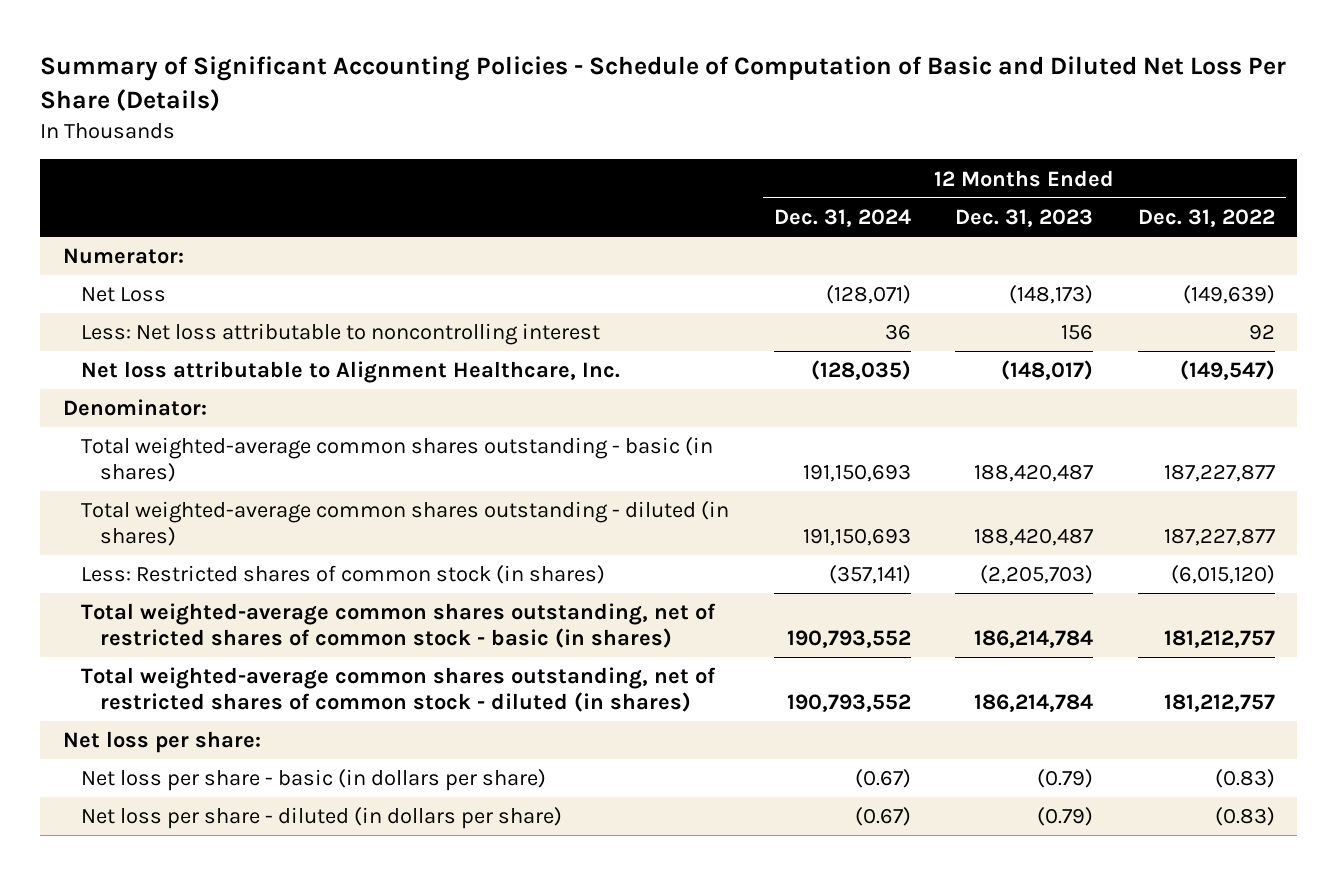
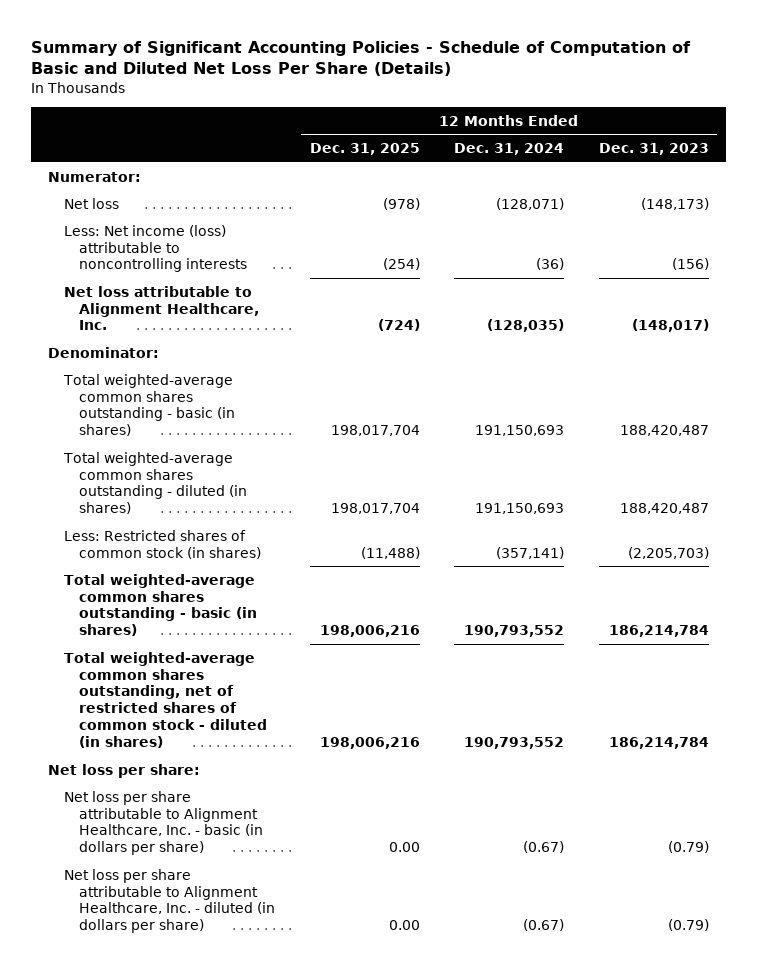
- | 12 Months Ended Dec. 31, 2024 | 12 Months Ended Dec. 31, 2023 | 12 Months Ended Dec. 31, 2022
+ | 12 Months Ended Dec. 31, 2025 | 12 Months Ended Dec. 31, 2024 | 12 Months Ended Dec. 31, 2023
- Net Loss | (128,071) | (148,173) | (149,639)
- Less: Net loss attributable to noncontrolling interest | 36 | 156 | 92
+ Net loss | (978) | (128,071) | (148,173)
+ Less: Net income (loss) attributable to noncontrolling interests | (254) | (36) | (156)
- Total weighted-average common shares outstanding, net of restricted shares of common stock - basic (in shares) | 190,793,552 | 186,214,784 | 181,212,757
+ Total weighted-average common shares outstanding - basic (in shares) | 198,006,216 | 190,793,552 | 186,214,784
- Net loss per share - basic (in dollars per share) | (0.67) | (0.79) | (0.83)
- Net loss per share - diluted (in dollars per share) | (0.67) | (0.79) | (0.83)
+ Net loss per share attributable to Alignment Healthcare, Inc. - basic (in dollars per share) | 0.00 | (0.67) | (0.79)
+ Net loss per share attributable to Alignment Healthcare, Inc. - diluted (in dollars per share) | 0.00 | (0.67) | (0.79)

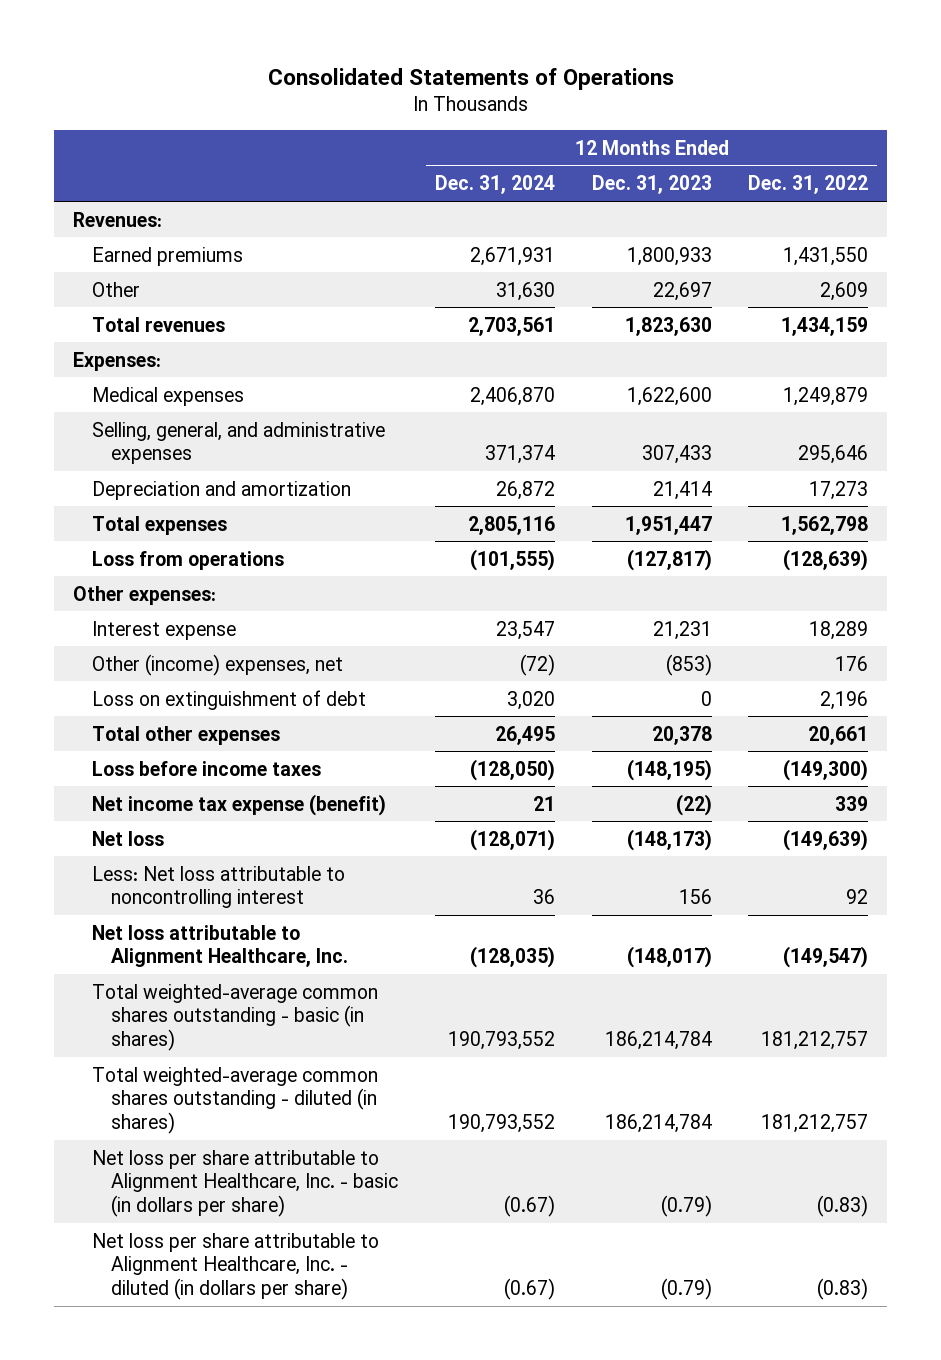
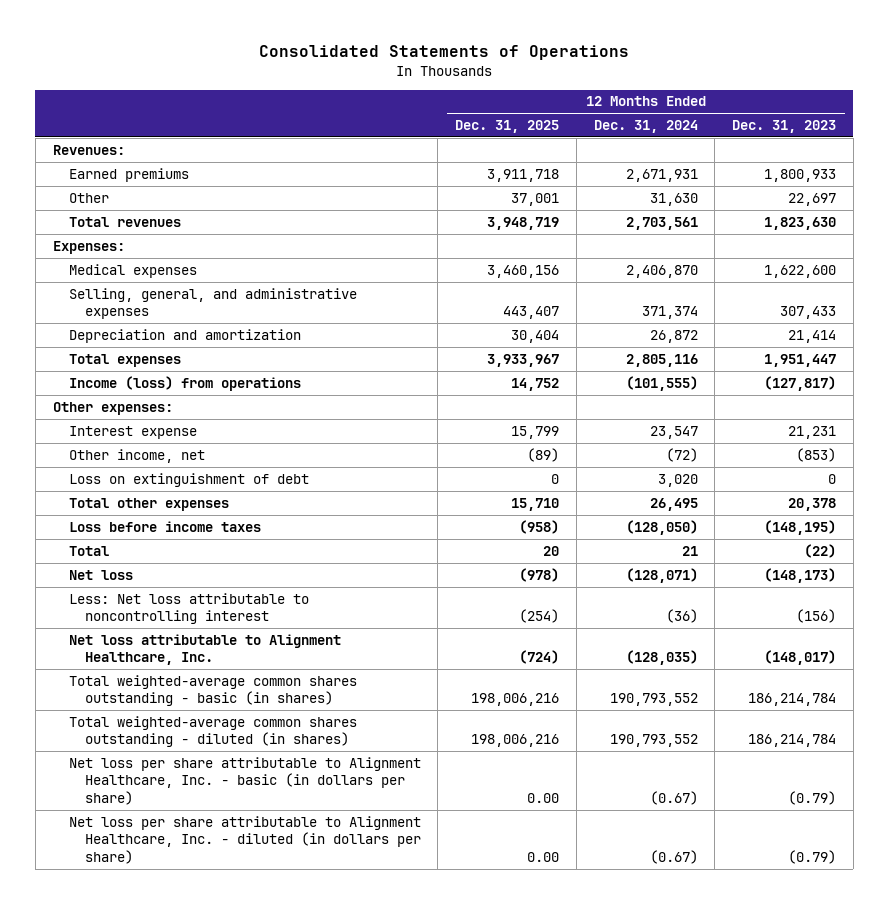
- | 12 Months Ended Dec. 31, 2024 | 12 Months Ended Dec. 31, 2023 | 12 Months Ended Dec. 31, 2022
+ | 12 Months Ended Dec. 31, 2025 | 12 Months Ended Dec. 31, 2024 | 12 Months Ended Dec. 31, 2023
- Loss from operations | (101,555) | (127,817) | (128,639)
+ Income (loss) from operations | 14,752 | (101,555) | (127,817)
- Other (income) expenses, net | (72) | (853) | 176
+ Other income, net | (89) | (72) | (853)
- Net income tax expense (benefit) | 21 | (22) | 339
+ Total | 20 | 21 | (22)
- Less: Net loss attributable to noncontrolling interest | 36 | 156 | 92
+ Less: Net loss attributable to noncontrolling interest | (254) | (36) | (156)

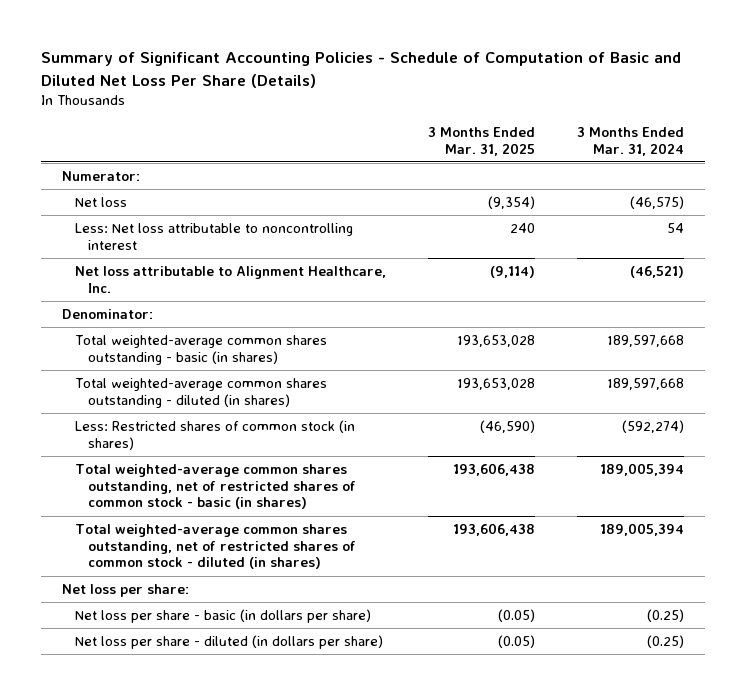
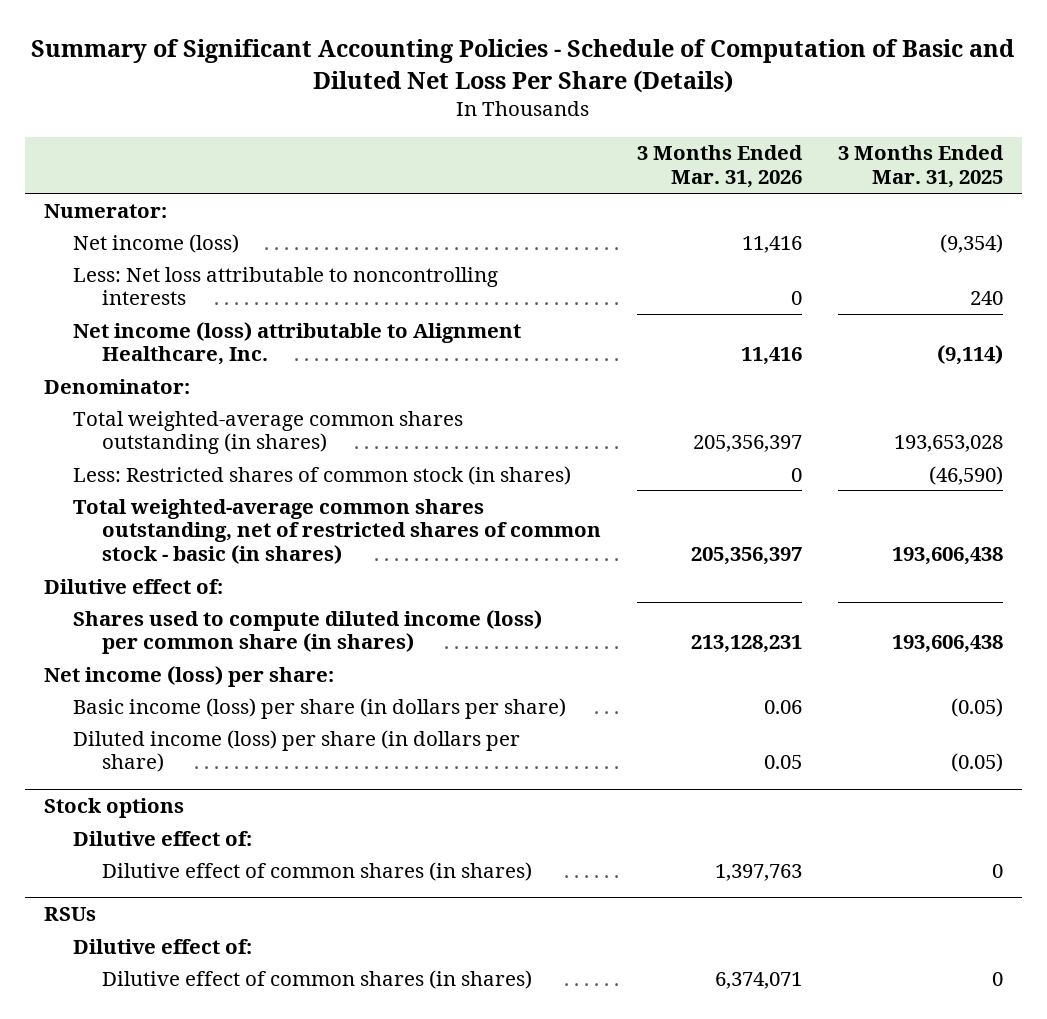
- | 3 Months Ended Mar. 31, 2025 | 3 Months Ended Mar. 31, 2024
+ | 3 Months Ended Mar. 31, 2026 | 3 Months Ended Mar. 31, 2025
- Net loss | (9,354) | (46,575)
- Less: Net loss attributable to noncontrolling interest | 240 | 54
- Net loss attributable to Alignment Healthcare, Inc. | (9,114) | (46,521)
+ Net income (loss) | 11,416 | (9,354)
+ Less: Net loss attributable to noncontrolling interests | 0 | 240
+ Net income (loss) attributable to Alignment Healthcare, Inc. | 11,416 | (9,114)
- Total weighted-average common shares outstanding - basic (in shares) | 193,653,028 | 189,597,668
- Total weighted-average common shares outstanding - diluted (in shares) | 193,653,028 | 189,597,668
+ Total weighted-average common shares outstanding (in shares) | 205,356,397 | 193,653,028
- Total weighted-average common shares outstanding, net of restricted shares of common stock - diluted (in shares) | 193,606,438 | 189,005,394
- Net loss per share:
- Net loss per share - basic (in dollars per share) | (0.05) | (0.25)
- Net loss per share - diluted (in dollars per share) | (0.05) | (0.25)
+ Dilutive effect of:
+ Shares used to compute diluted income (loss) per common share (in shares) | 213,128,231 | 193,606,438
+ Net income (loss) per share:
+ Basic income (loss) per share (in dollars per share) | 0.06 | (0.05)
+ Diluted income (loss) per share (in dollars per share) | 0.05 | (0.05)
+ Stock options
+ Dilutive effect of:
+ Dilutive effect of common shares (in shares) | 1,397,763 | 0
+ RSUs
+ Dilutive effect of:
+ Dilutive effect of common shares (in shares) | 6,374,071 | 0

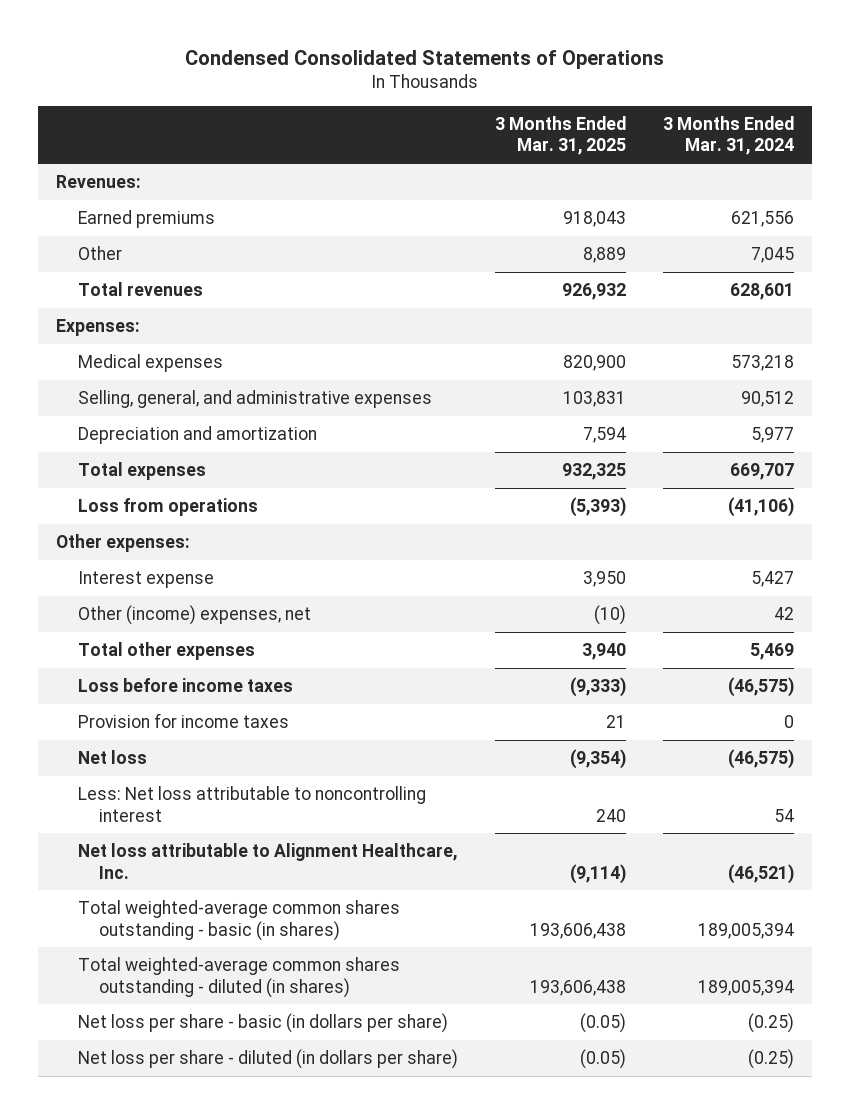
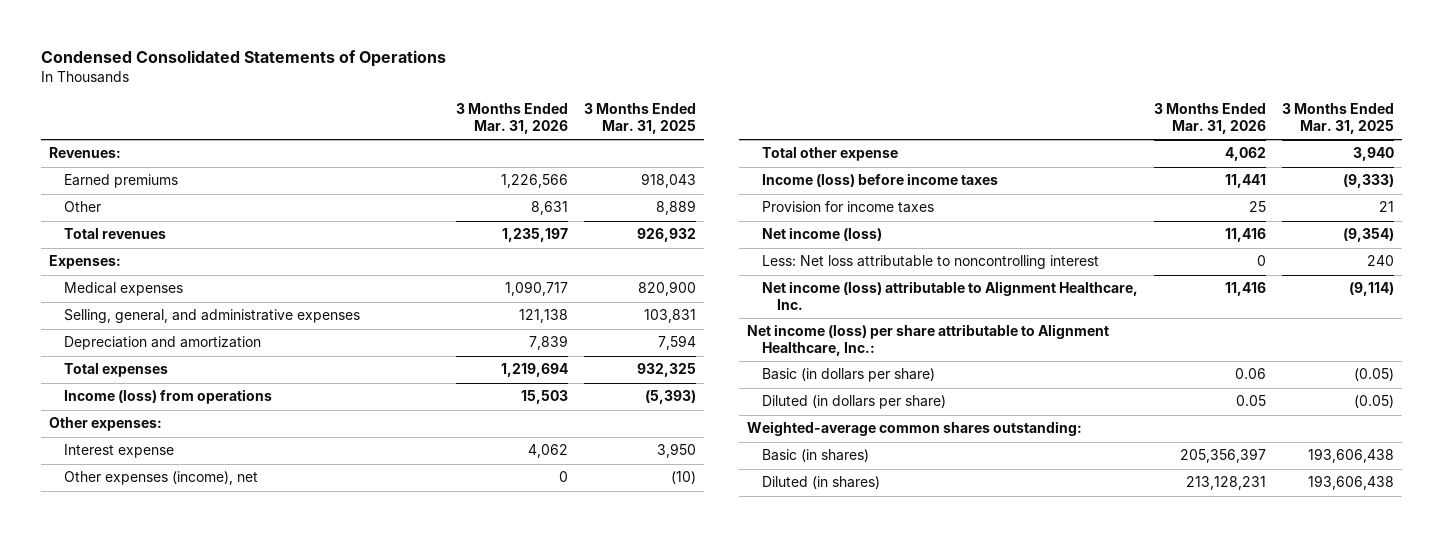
- | 3 Months Ended Mar. 31, 2025 | 3 Months Ended Mar. 31, 2024
+ | 3 Months Ended Mar. 31, 2026 | 3 Months Ended Mar. 31, 2025
- Loss from operations | (5,393) | (41,106)
+ Income (loss) from operations | 15,503 | (5,393)
- Other (income) expenses, net | (10) | 42
- Total other expenses | 3,940 | 5,469
- Loss before income taxes | (9,333) | (46,575)
+ Other expenses (income), net | 0 | (10)
+ Total other expense | 4,062 | 3,940
+ Income (loss) before income taxes | 11,441 | (9,333)
- Net loss | (9,354) | (46,575)
+ Net income (loss) | 11,416 | (9,354)
- Net loss attributable to Alignment Healthcare, Inc. | (9,114) | (46,521)
- Total weighted-average common shares outstanding - basic (in shares) | 193,606,438 | 189,005,394
- Total weighted-average common shares outstanding - diluted (in shares) | 193,606,438 | 189,005,394
- Net loss per share - basic (in dollars per share) | (0.05) | (0.25)
- Net loss per share - diluted (in dollars per share) | (0.05) | (0.25)
+ Net income (loss) attributable to Alignment Healthcare, Inc. | 11,416 | (9,114)
+ Net income (loss) per share attributable to Alignment Healthcare, Inc.:
+ Basic (in dollars per share) | 0.06 | (0.05)
+ Diluted (in dollars per share) | 0.05 | (0.05)
+ Weighted-average common shares outstanding:
+ Basic (in shares) | 205,356,397 | 193,606,438
+ Diluted (in shares) | 213,128,231 | 193,606,438

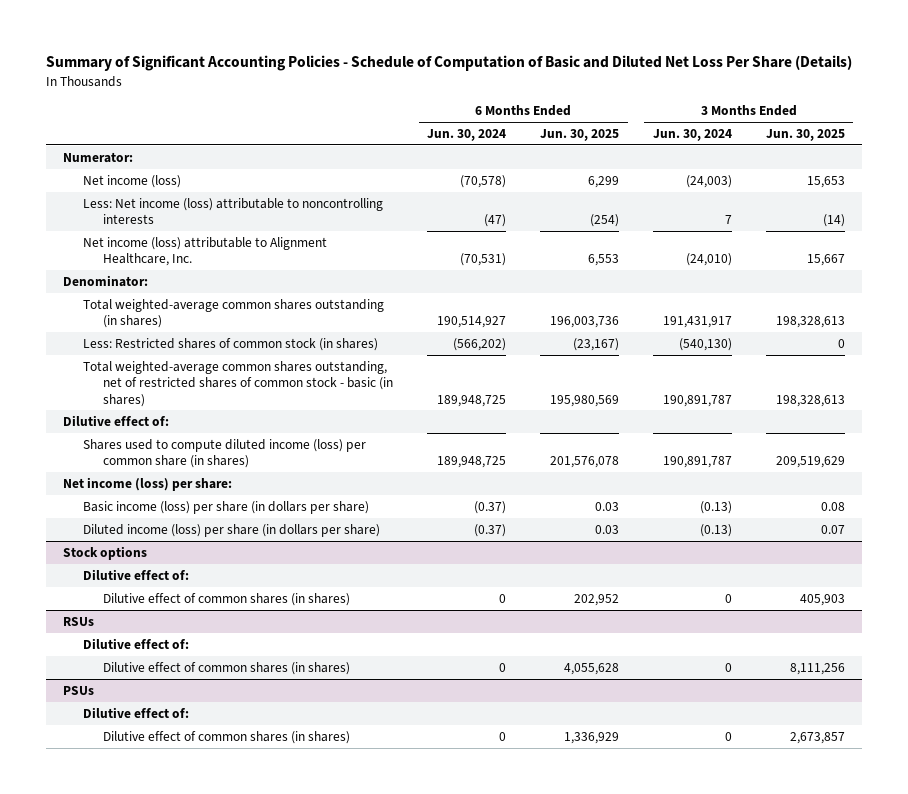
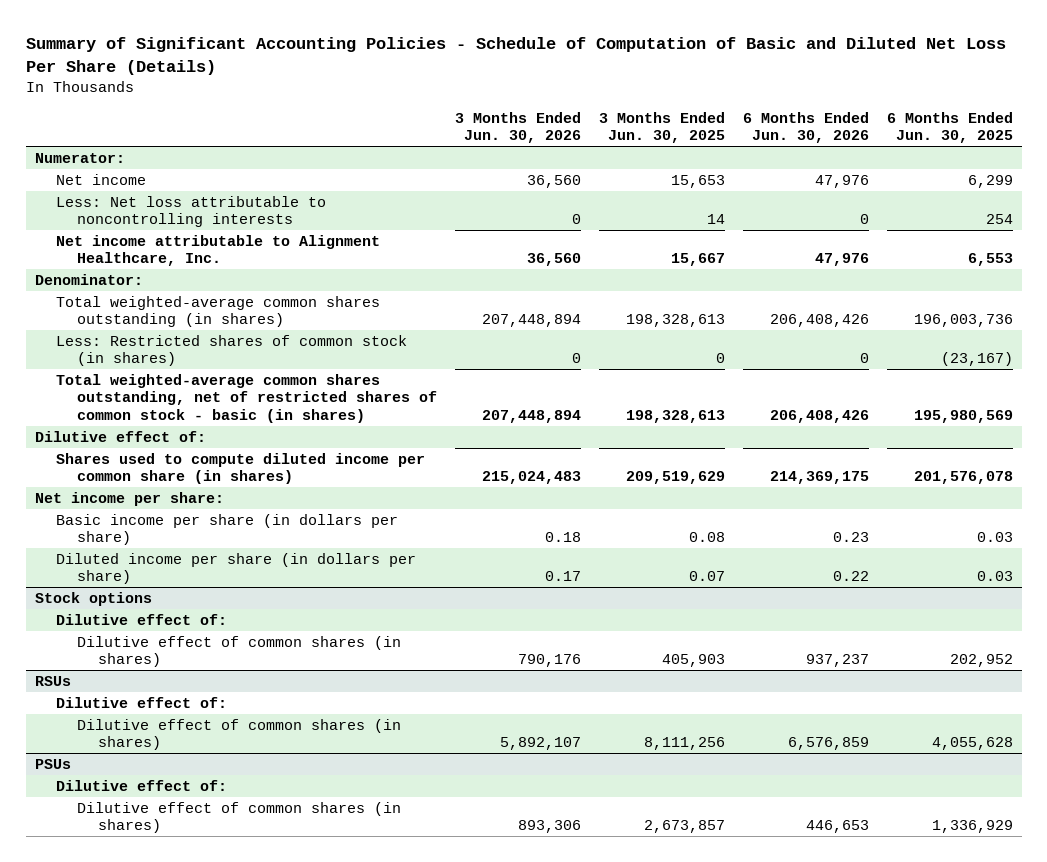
- | 6 Months Ended Jun. 30, 2024 | 6 Months Ended Jun. 30, 2025 | 3 Months Ended Jun. 30, 2024 | 3 Months Ended Jun. 30, 2025
+ | 3 Months Ended Jun. 30, 2026 | 3 Months Ended Jun. 30, 2025 | 6 Months Ended Jun. 30, 2026 | 6 Months Ended Jun. 30, 2025
- Net income (loss) | (70,578) | 6,299 | (24,003) | 15,653
- Less: Net income (loss) attributable to noncontrolling interests | (47) | (254) | 7 | (14)
- Net income (loss) attributable to Alignment Healthcare, Inc. | (70,531) | 6,553 | (24,010) | 15,667
+ Net income | 36,560 | 15,653 | 47,976 | 6,299
+ Less: Net loss attributable to noncontrolling interests | 0 | 14 | 0 | 254
+ Net income attributable to Alignment Healthcare, Inc. | 36,560 | 15,667 | 47,976 | 6,553
- Shares used to compute diluted income (loss) per common share (in shares) | 189,948,725 | 201,576,078 | 190,891,787 | 209,519,629
- Net income (loss) per share:
- Basic income (loss) per share (in dollars per share) | (0.37) | 0.03 | (0.13) | 0.08
- Diluted income (loss) per share (in dollars per share) | (0.37) | 0.03 | (0.13) | 0.07
+ Shares used to compute diluted income per common share (in shares) | 215,024,483 | 209,519,629 | 214,369,175 | 201,576,078
+ Net income per share:
+ Basic income per share (in dollars per share) | 0.18 | 0.08 | 0.23 | 0.03
+ Diluted income per share (in dollars per share) | 0.17 | 0.07 | 0.22 | 0.03

